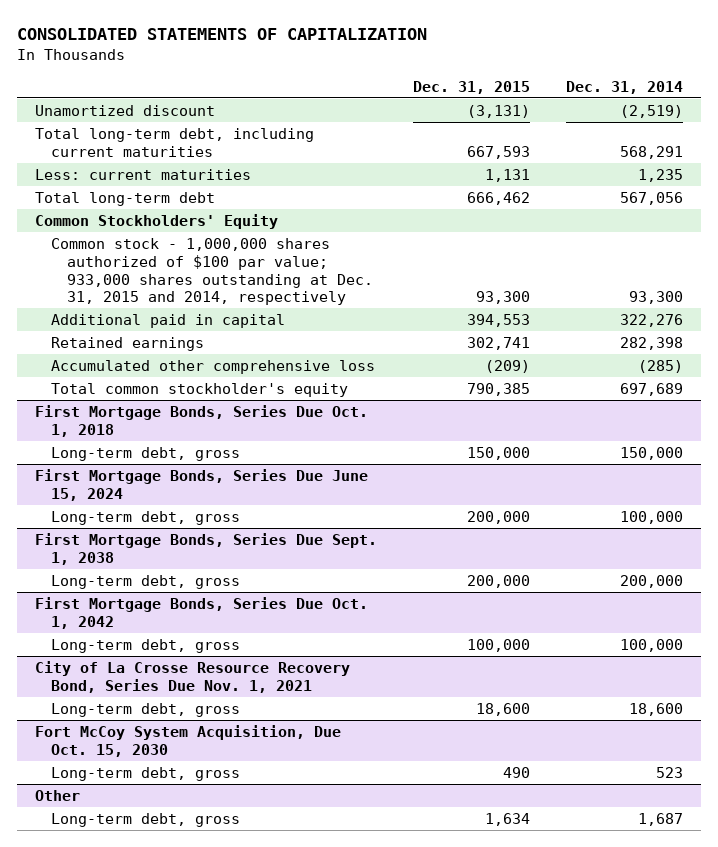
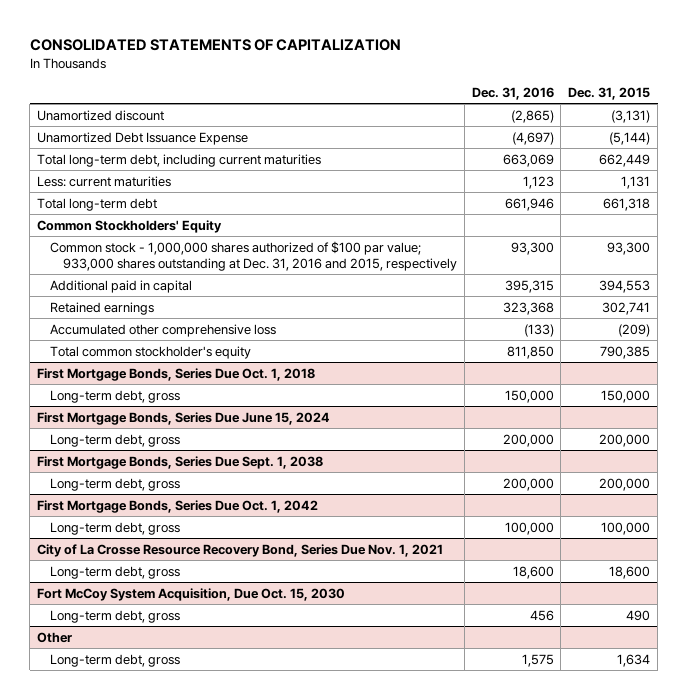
- | Dec. 31, 2015 | Dec. 31, 2014
+ | Dec. 31, 2016 | Dec. 31, 2015
- Total long-term debt, including current maturities | 667,593 | 568,291
+ Unamortized Debt Issuance Expense | (4,697) | (5,144)
+ Total long-term debt, including current maturities | 663,069 | 662,449
- Total long-term debt | 666,462 | 567,056
+ Total long-term debt | 661,946 | 661,318
- Common stock - 1,000,000 shares authorized of $100 par value; 933,000 shares outstanding at Dec. 31, 2015 and 2014, respectively | 93,300 | 93,300
+ Common stock - 1,000,000 shares authorized of $100 par value; 933,000 shares outstanding at Dec. 31, 2016 and 2015, respectively | 93,300 | 93,300

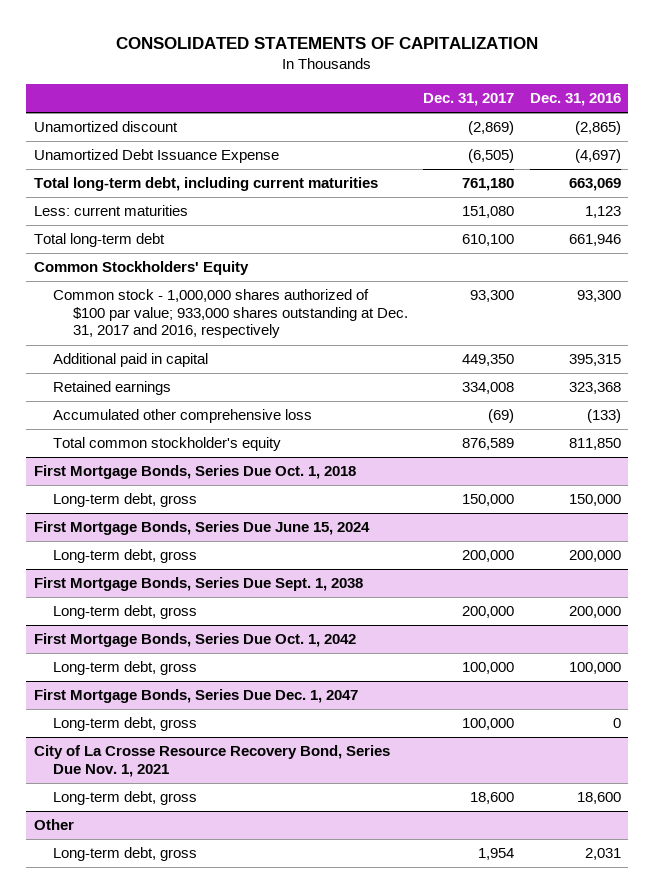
- | Dec. 31, 2016 | Dec. 31, 2015
+ | Dec. 31, 2017 | Dec. 31, 2016
- Common stock - 1,000,000 shares authorized of $100 par value; 933,000 shares outstanding at Dec. 31, 2016 and 2015, respectively | 93,300 | 93,300
+ Common stock - 1,000,000 shares authorized of $100 par value; 933,000 shares outstanding at Dec. 31, 2017 and 2016, respectively | 93,300 | 93,300
+ First Mortgage Bonds, Series Due Dec. 1, 2047
+ Long-term debt, gross | 100,000 | 0
- Fort McCoy System Acquisition, Due Oct. 15, 2030
- Long-term debt, gross | 456 | 490
@ Other
- Long-term debt, gross | 1,575 | 1,634
+ Long-term debt, gross | 1,954 | 2,031

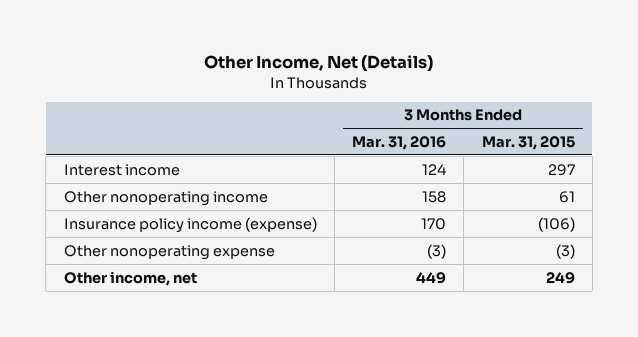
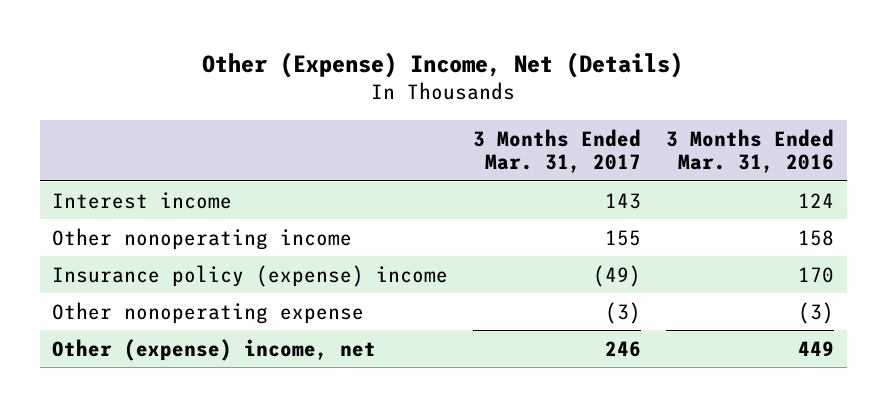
- Other Income, Net (Details)
+ Other (Expense) Income, Net (Details)
- | 3 Months Ended Mar. 31, 2016 | 3 Months Ended Mar. 31, 2015
+ | 3 Months Ended Mar. 31, 2017 | 3 Months Ended Mar. 31, 2016
- Insurance policy income (expense) | 170 | (106)
+ Insurance policy (expense) income | (49) | 170
- Other income, net | 449 | 249
+ Other (expense) income, net | 246 | 449

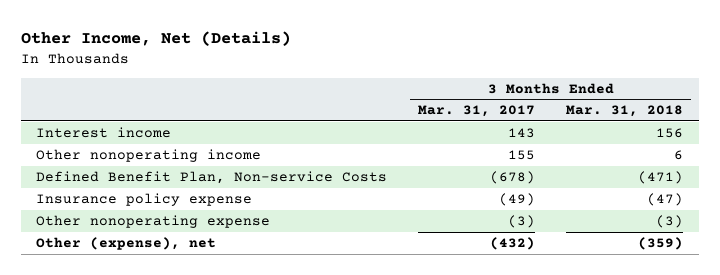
- Other (Expense) Income, Net (Details)
+ Other Income, Net (Details)
- | 3 Months Ended Mar. 31, 2017 | 3 Months Ended Mar. 31, 2016
+ | 3 Months Ended Mar. 31, 2017 | 3 Months Ended Mar. 31, 2018
- Insurance policy (expense) income | (49) | 170
+ Defined Benefit Plan, Non-service Costs | (678) | (471)
+ Insurance policy expense | (49) | (47)
- Other (expense) income, net | 246 | 449
+ Other (expense), net | (432) | (359)

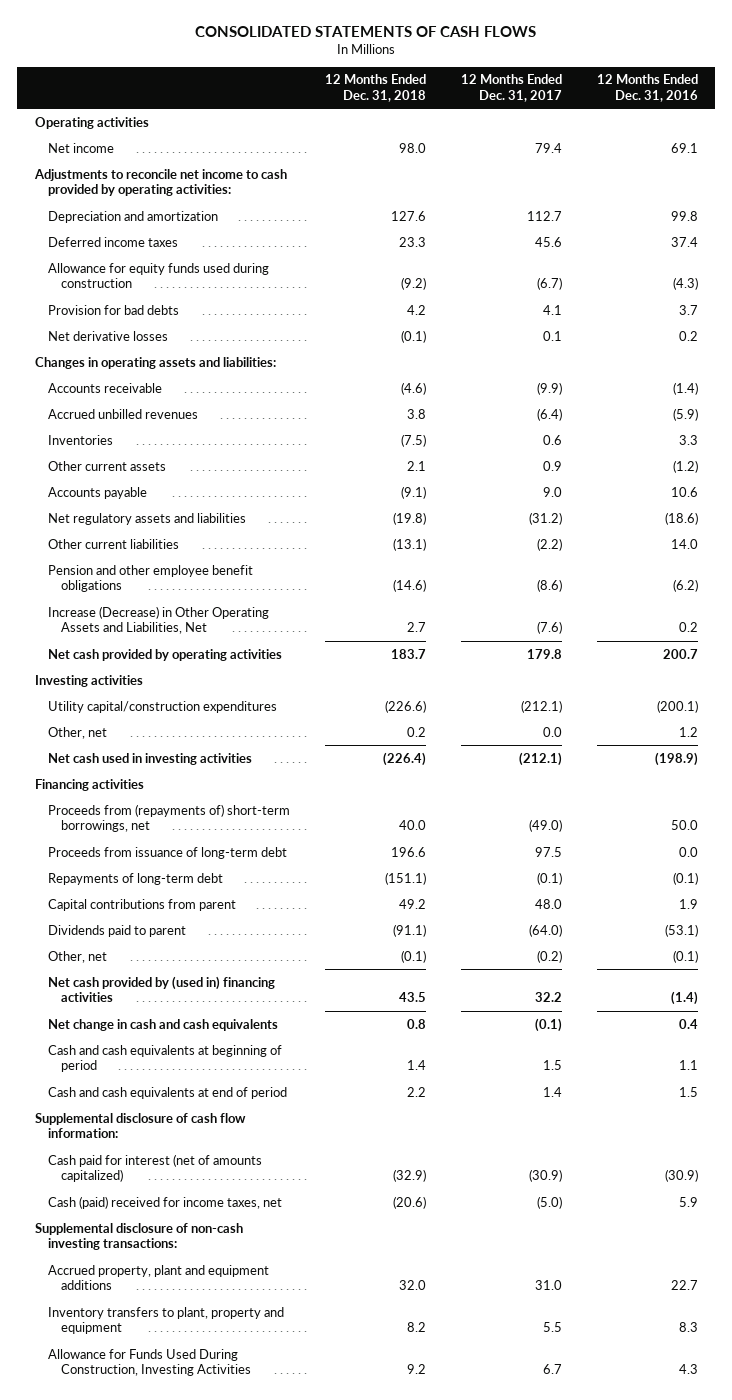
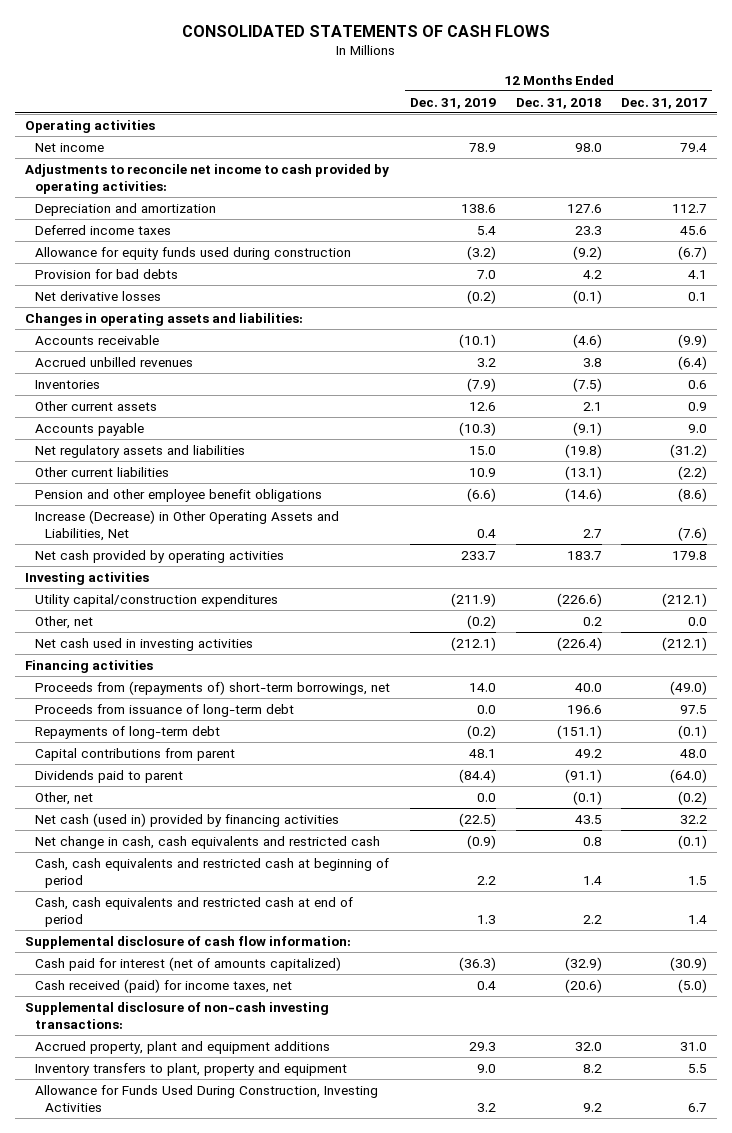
- | 12 Months Ended Dec. 31, 2018 | 12 Months Ended Dec. 31, 2017 | 12 Months Ended Dec. 31, 2016
+ | 12 Months Ended Dec. 31, 2019 | 12 Months Ended Dec. 31, 2018 | 12 Months Ended Dec. 31, 2017
- Net cash provided by (used in) financing activities | 43.5 | 32.2 | (1.4)
- Net change in cash and cash equivalents | 0.8 | (0.1) | 0.4
- Cash and cash equivalents at beginning of period | 1.4 | 1.5 | 1.1
- Cash and cash equivalents at end of period | 2.2 | 1.4 | 1.5
+ Net cash (used in) provided by financing activities | (22.5) | 43.5 | 32.2
+ Net change in cash, cash equivalents and restricted cash | (0.9) | 0.8 | (0.1)
+ Cash, cash equivalents and restricted cash at beginning of period | 2.2 | 1.4 | 1.5
+ Cash, cash equivalents and restricted cash at end of period | 1.3 | 2.2 | 1.4
- Cash (paid) received for income taxes, net | (20.6) | (5.0) | 5.9
+ Cash received (paid) for income taxes, net | 0.4 | (20.6) | (5.0)

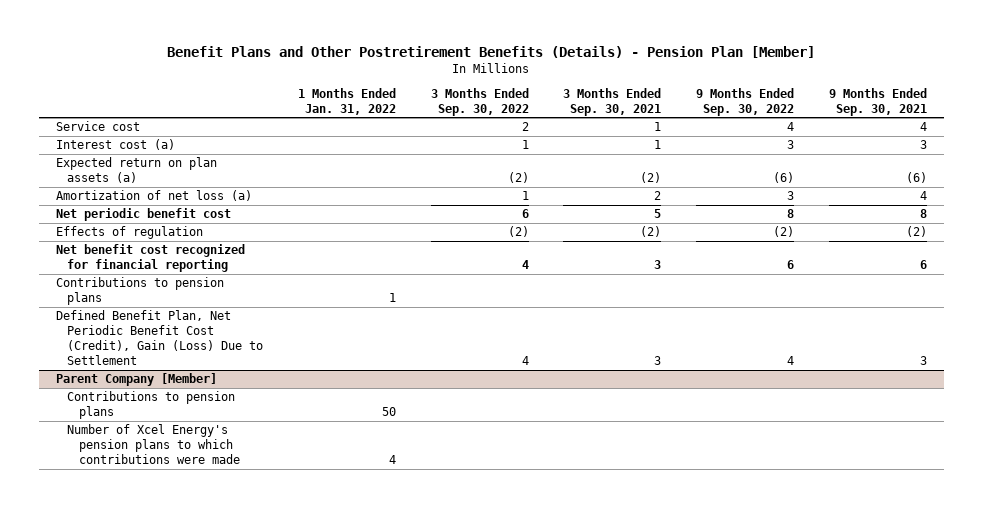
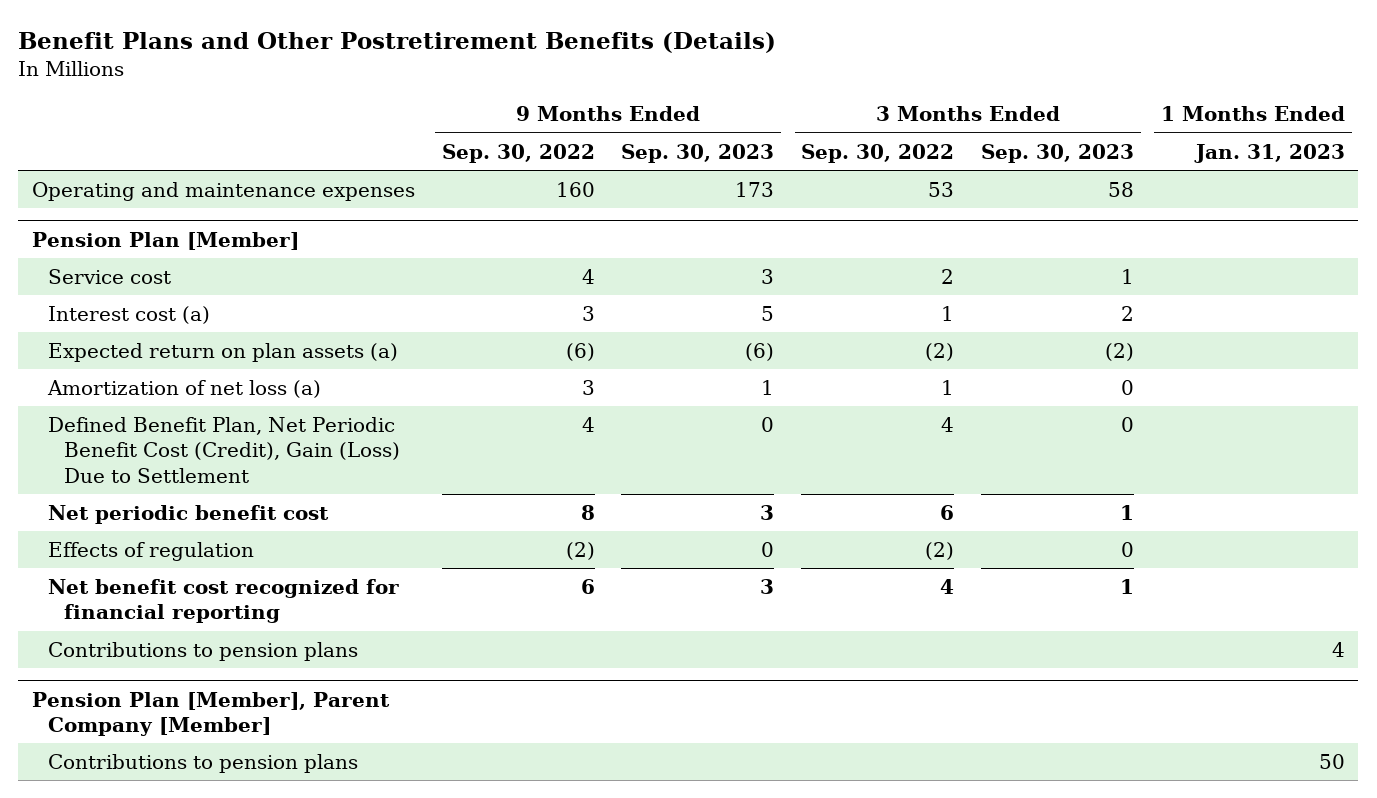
- Benefit Plans and Other Postretirement Benefits (Details) - Pension Plan [Member]
+ Benefit Plans and Other Postretirement Benefits (Details)
- | 1 Months Ended Jan. 31, 2022 | 3 Months Ended Sep. 30, 2022 | 3 Months Ended Sep. 30, 2021 | 9 Months Ended Sep. 30, 2022 | 9 Months Ended Sep. 30, 2021
+ | 9 Months Ended Sep. 30, 2022 | 9 Months Ended Sep. 30, 2023 | 3 Months Ended Sep. 30, 2022 | 3 Months Ended Sep. 30, 2023 | 1 Months Ended Jan. 31, 2023
+ Operating and maintenance expenses | 160 | 173 | 53 | 58 |
+ Pension Plan [Member]
+ Defined Benefit Plan, Net Periodic Benefit Cost (Credit), Gain (Loss) Due to Settlement | 4 | 0 | 4 | 0 |
- Defined Benefit Plan, Net Periodic Benefit Cost (Credit), Gain (Loss) Due to Settlement | | 4 | 3 | 4 | 3
- Parent Company [Member]
+ Pension Plan [Member], Parent Company [Member]
- Number of Xcel Energy's pension plans to which contributions were made | 4 | | | |

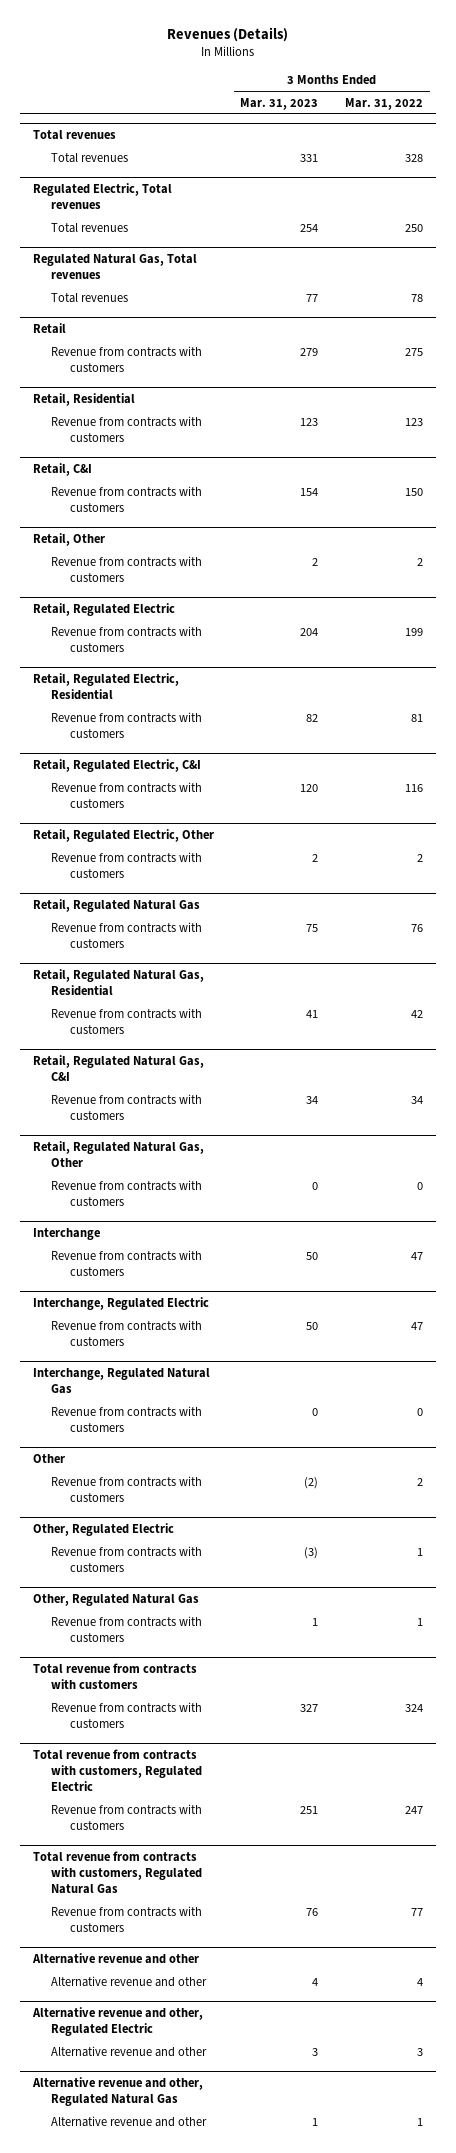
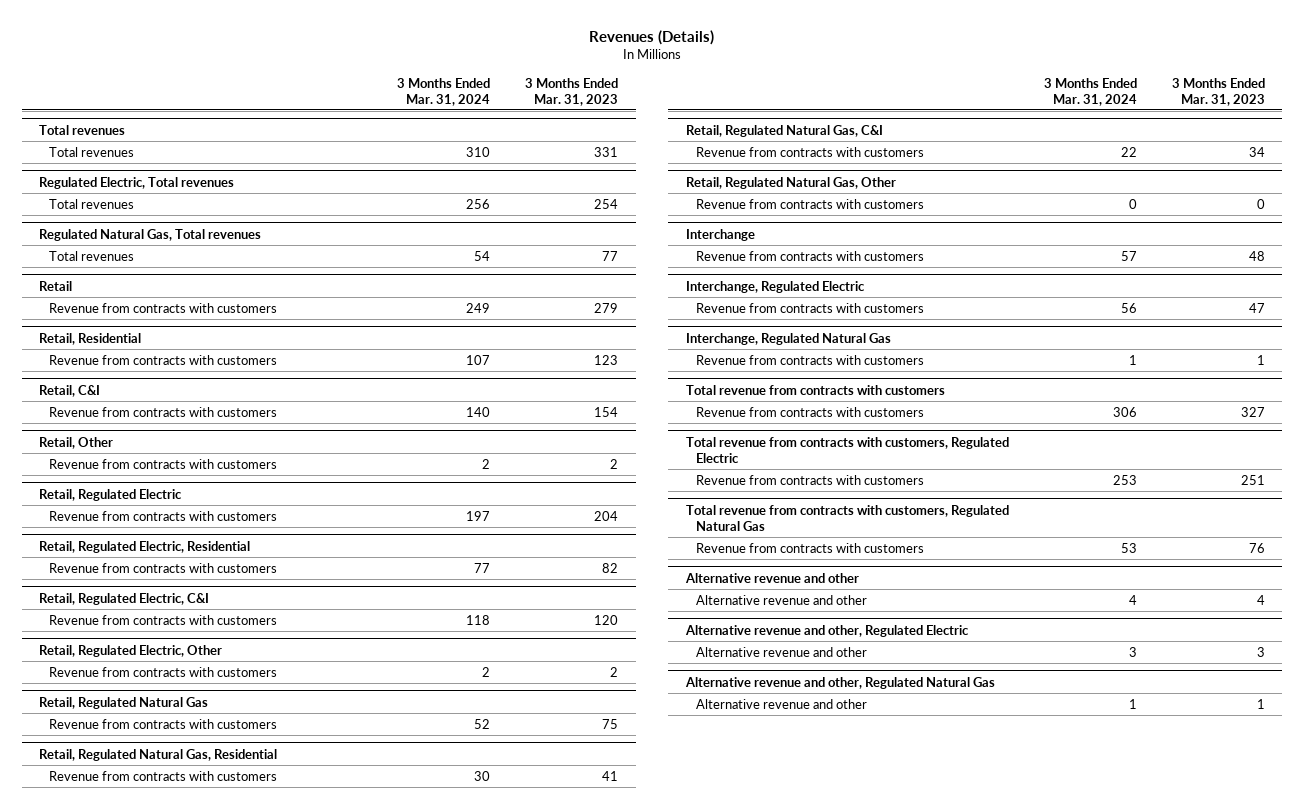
- | 3 Months Ended Mar. 31, 2023 | 3 Months Ended Mar. 31, 2022
+ | 3 Months Ended Mar. 31, 2024 | 3 Months Ended Mar. 31, 2023
@ Interchange
- Revenue from contracts with customers | 50 | 47
+ Revenue from contracts with customers | 57 | 48
@ Interchange, Regulated Electric
- Revenue from contracts with customers | 50 | 47
+ Revenue from contracts with customers | 56 | 47
@ Interchange, Regulated Natural Gas
- Revenue from contracts with customers | 0 | 0
- Other
- Revenue from contracts with customers | (2) | 2
- Other, Regulated Electric
- Revenue from contracts with customers | (3) | 1
- Other, Regulated Natural Gas

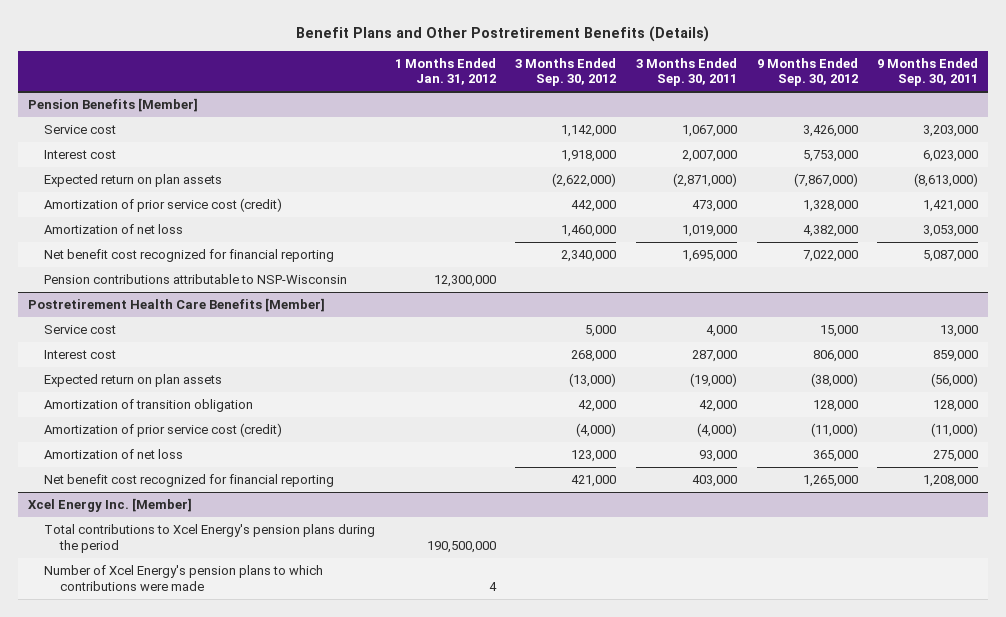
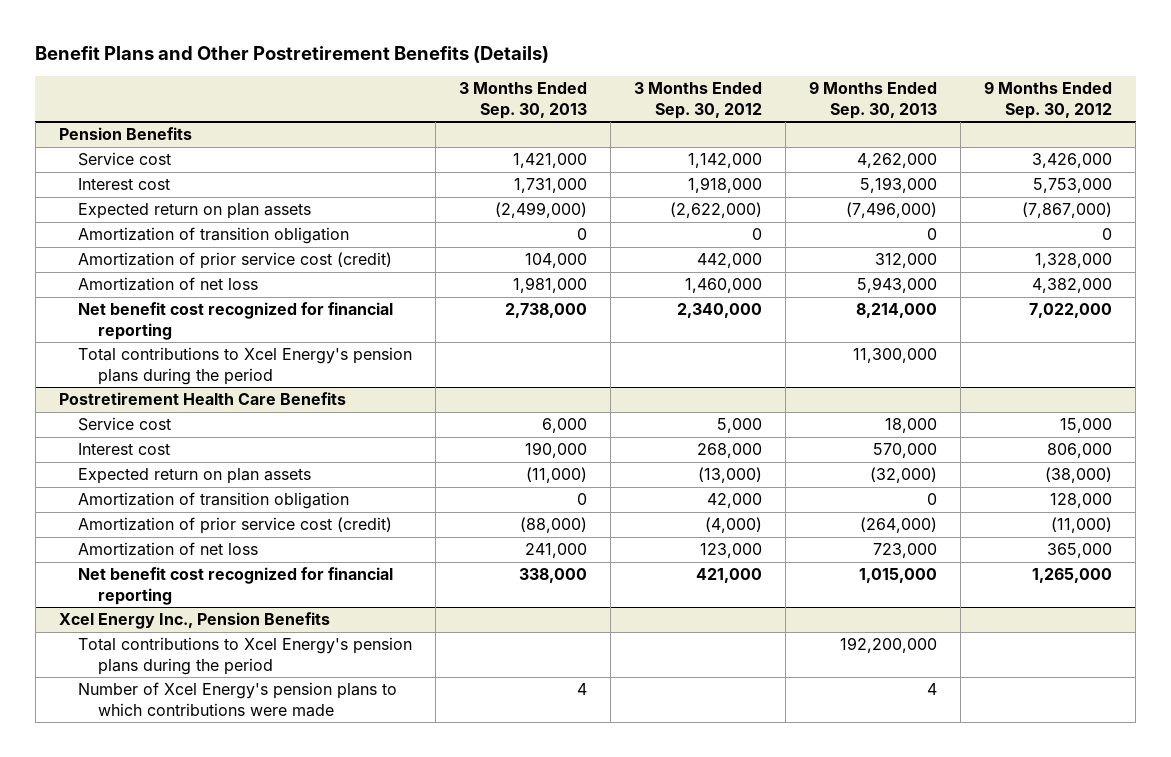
- | 1 Months Ended Jan. 31, 2012 | 3 Months Ended Sep. 30, 2012 | 3 Months Ended Sep. 30, 2011 | 9 Months Ended Sep. 30, 2012 | 9 Months Ended Sep. 30, 2011
+ | 3 Months Ended Sep. 30, 2013 | 3 Months Ended Sep. 30, 2012 | 9 Months Ended Sep. 30, 2013 | 9 Months Ended Sep. 30, 2012
- Pension Benefits [Member]
+ Pension Benefits
+ Amortization of transition obligation | 0 | 0 | 0 | 0
- Pension contributions attributable to NSP-Wisconsin | 12,300,000 | | | |
- Postretirement Health Care Benefits [Member]
+ Total contributions to Xcel Energy's pension plans during the period | | | 11,300,000 |
+ Postretirement Health Care Benefits
- Xcel Energy Inc. [Member]
+ Xcel Energy Inc., Pension Benefits

